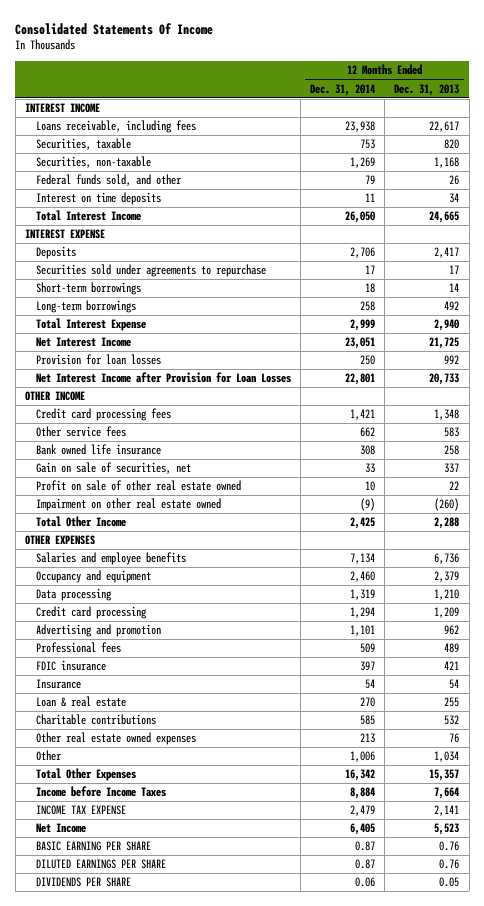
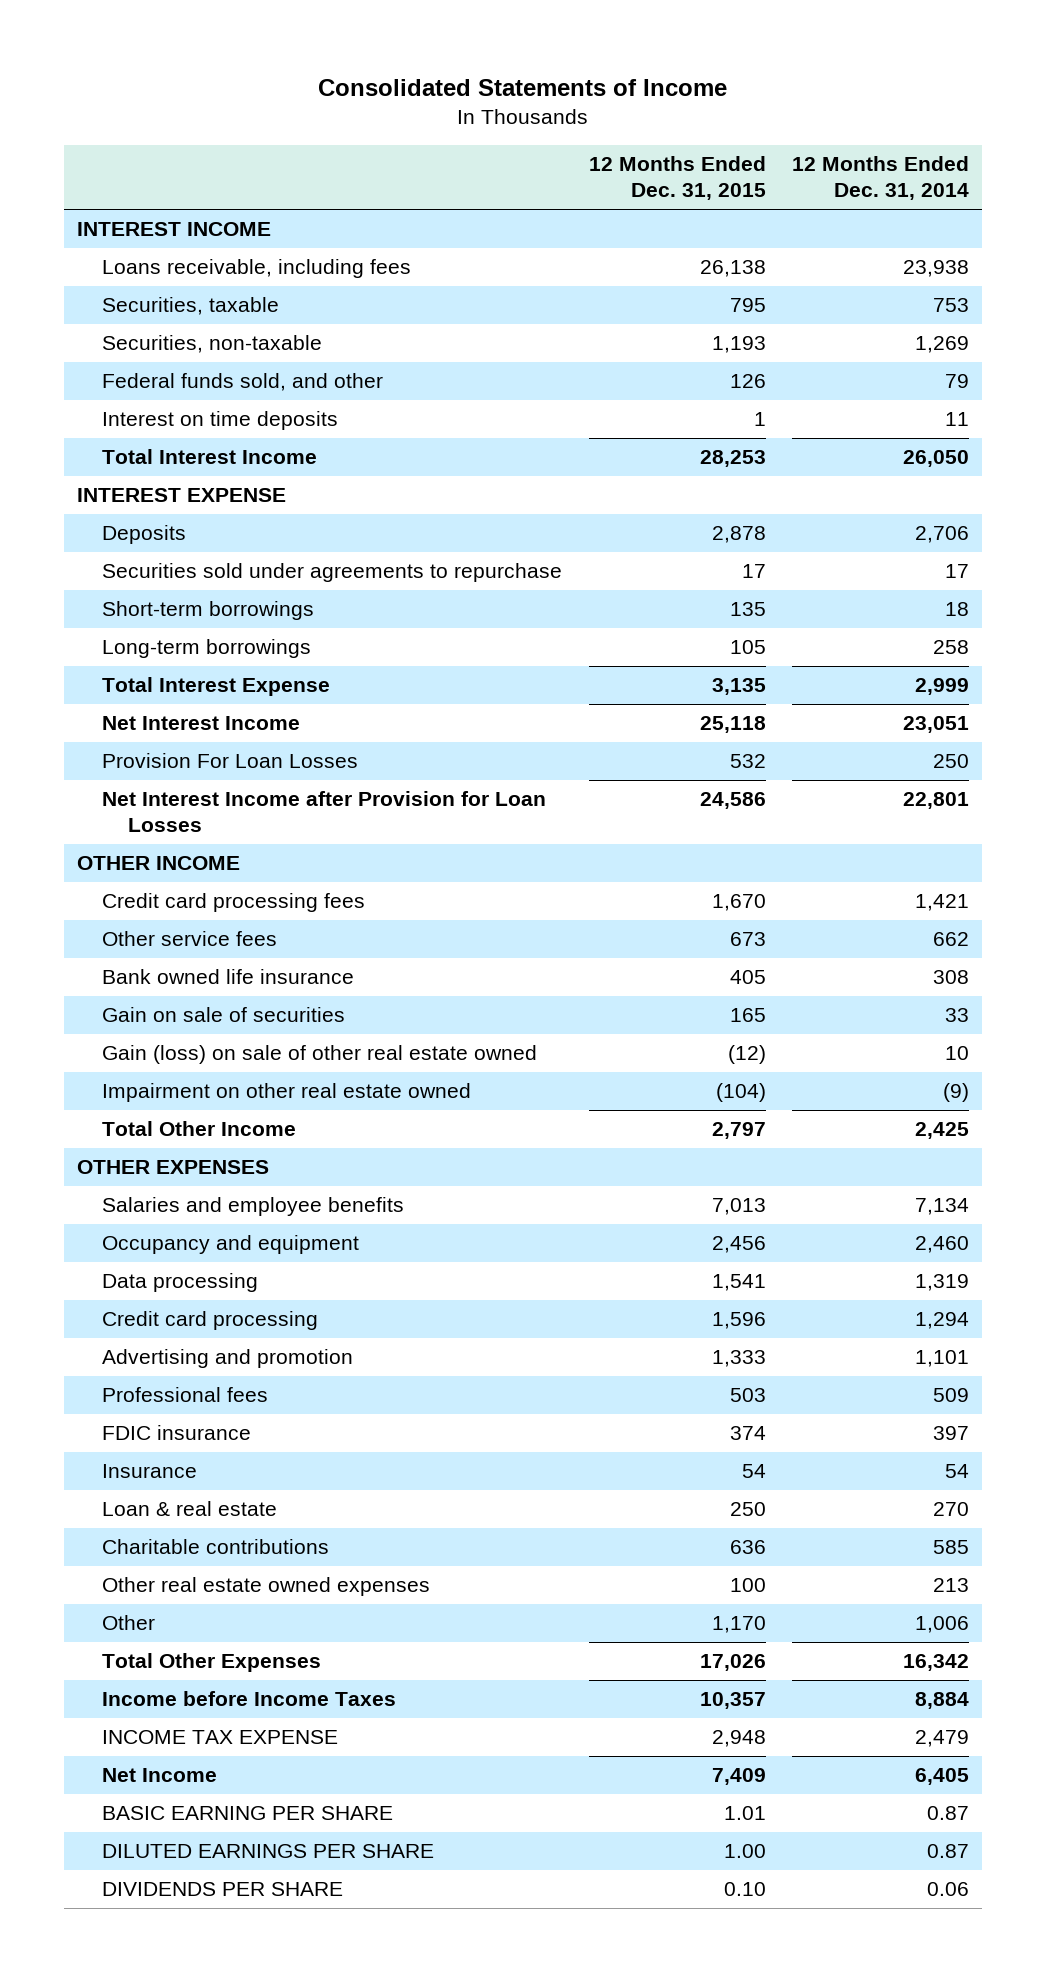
- Consolidated Statements Of Income
+ Consolidated Statements of Income
- | 12 Months Ended Dec. 31, 2014 | 12 Months Ended Dec. 31, 2013
+ | 12 Months Ended Dec. 31, 2015 | 12 Months Ended Dec. 31, 2014
- Provision for loan losses | 250 | 992
+ Provision For Loan Losses | 532 | 250
- Gain on sale of securities, net | 33 | 337
- Profit on sale of other real estate owned | 10 | 22
+ Gain on sale of securities | 165 | 33
+ Gain (loss) on sale of other real estate owned | (12) | 10

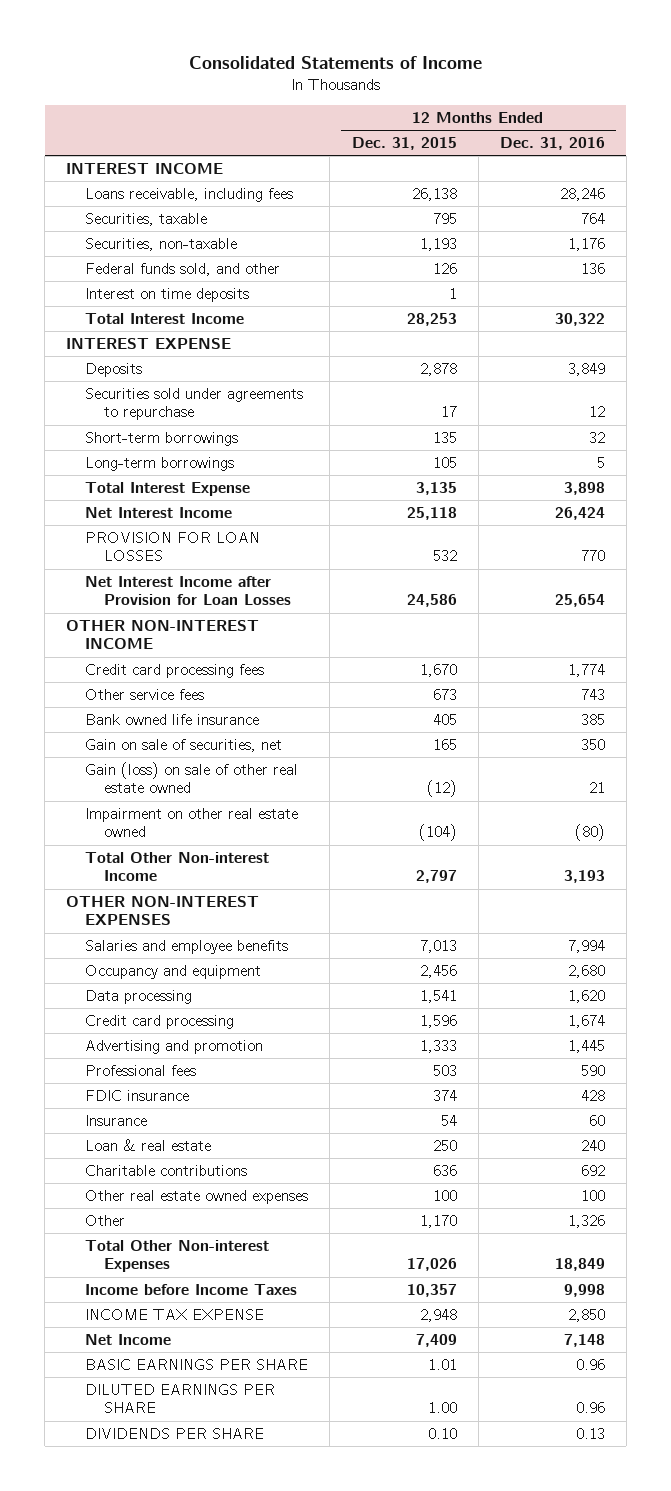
- | 12 Months Ended Dec. 31, 2015 | 12 Months Ended Dec. 31, 2014
+ | 12 Months Ended Dec. 31, 2015 | 12 Months Ended Dec. 31, 2016
- Provision For Loan Losses | 532 | 250
+ PROVISION FOR LOAN LOSSES | 532 | 770
- OTHER INCOME
+ OTHER NON-INTEREST INCOME
- Gain on sale of securities | 165 | 33
+ Gain on sale of securities, net | 165 | 350
- Total Other Income | 2,797 | 2,425
- OTHER EXPENSES
+ Total Other Non-interest Income | 2,797 | 3,193
+ OTHER NON-INTEREST EXPENSES
- Total Other Expenses | 17,026 | 16,342
+ Total Other Non-interest Expenses | 17,026 | 18,849
- BASIC EARNING PER SHARE | 1.01 | 0.87
+ BASIC EARNINGS PER SHARE | 1.01 | 0.96

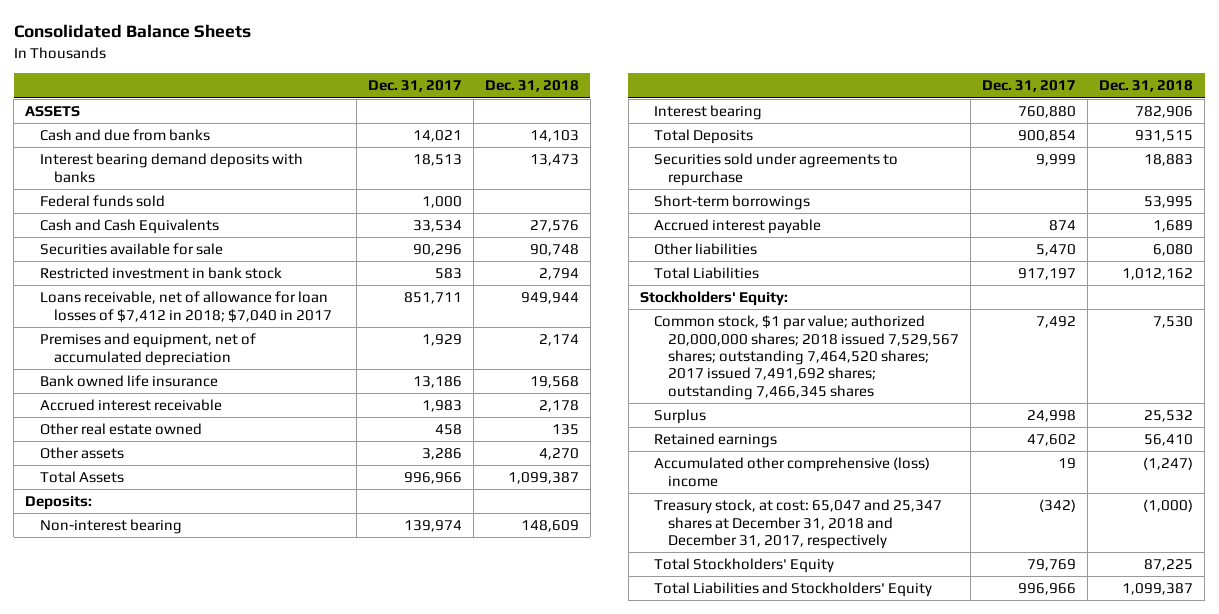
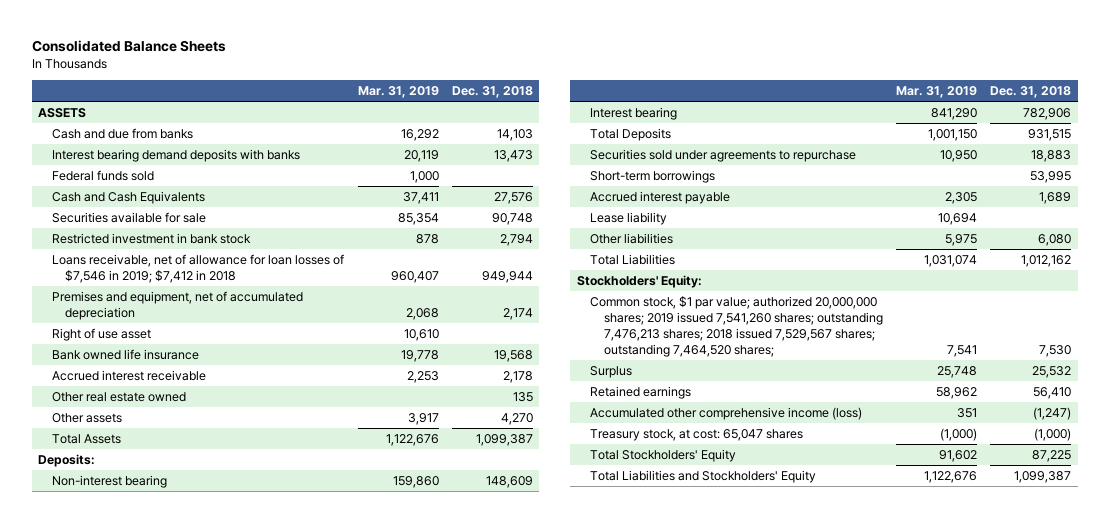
- | Dec. 31, 2017 | Dec. 31, 2018
+ | Mar. 31, 2019 | Dec. 31, 2018
- Loans receivable, net of allowance for loan losses of $7,412 in 2018; $7,040 in 2017 | 851,711 | 949,944
+ Loans receivable, net of allowance for loan losses of $7,546 in 2019; $7,412 in 2018 | 960,407 | 949,944
+ Right of use asset | 10,610 |
+ Lease liability | 10,694 |
- Common stock, $1 par value; authorized 20,000,000 shares; 2018 issued 7,529,567 shares; outstanding 7,464,520 shares; 2017 issued 7,491,692 shares; outstanding 7,466,345 shares | 7,492 | 7,530
+ Common stock, $1 par value; authorized 20,000,000 shares; 2019 issued 7,541,260 shares; outstanding 7,476,213 shares; 2018 issued 7,529,567 shares; outstanding 7,464,520 shares; | 7,541 | 7,530
- Accumulated other comprehensive (loss) income | 19 | (1,247)
- Treasury stock, at cost: 65,047 and 25,347 shares at December 31, 2018 and December 31, 2017, respectively | (342) | (1,000)
+ Accumulated other comprehensive income (loss) | 351 | (1,247)
+ Treasury stock, at cost: 65,047 shares | (1,000) | (1,000)

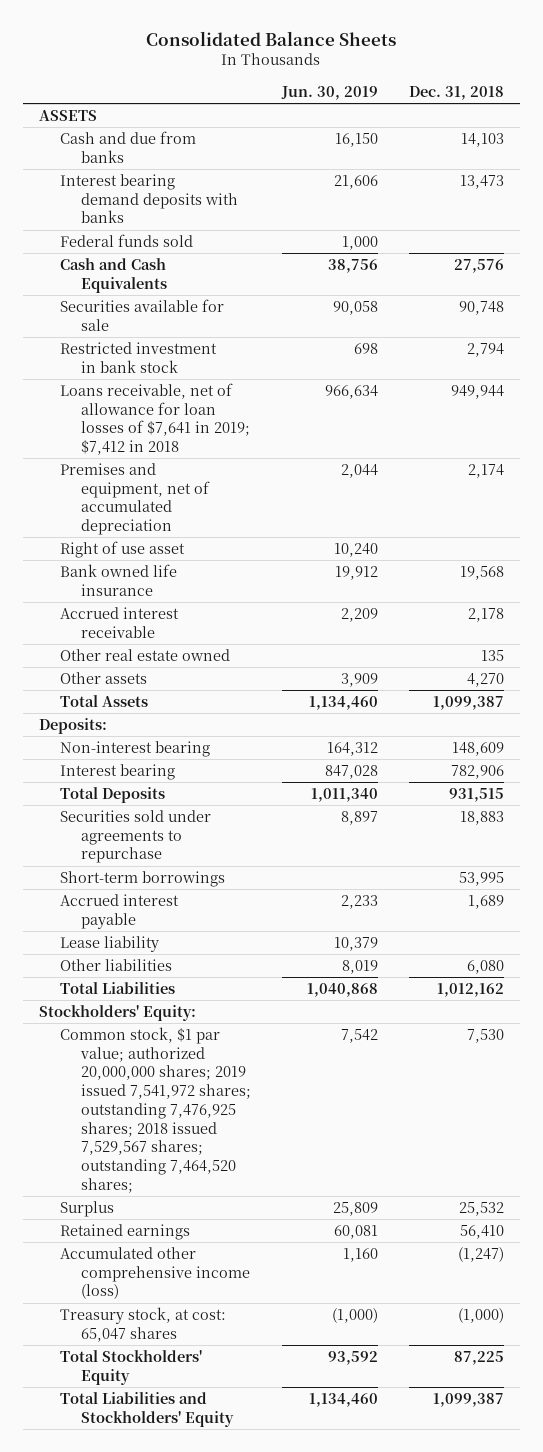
- | Mar. 31, 2019 | Dec. 31, 2018
+ | Jun. 30, 2019 | Dec. 31, 2018
- Loans receivable, net of allowance for loan losses of $7,546 in 2019; $7,412 in 2018 | 960,407 | 949,944
+ Loans receivable, net of allowance for loan losses of $7,641 in 2019; $7,412 in 2018 | 966,634 | 949,944
- Common stock, $1 par value; authorized 20,000,000 shares; 2019 issued 7,541,260 shares; outstanding 7,476,213 shares; 2018 issued 7,529,567 shares; outstanding 7,464,520 shares; | 7,541 | 7,530
+ Common stock, $1 par value; authorized 20,000,000 shares; 2019 issued 7,541,972 shares; outstanding 7,476,925 shares; 2018 issued 7,529,567 shares; outstanding 7,464,520 shares; | 7,542 | 7,530

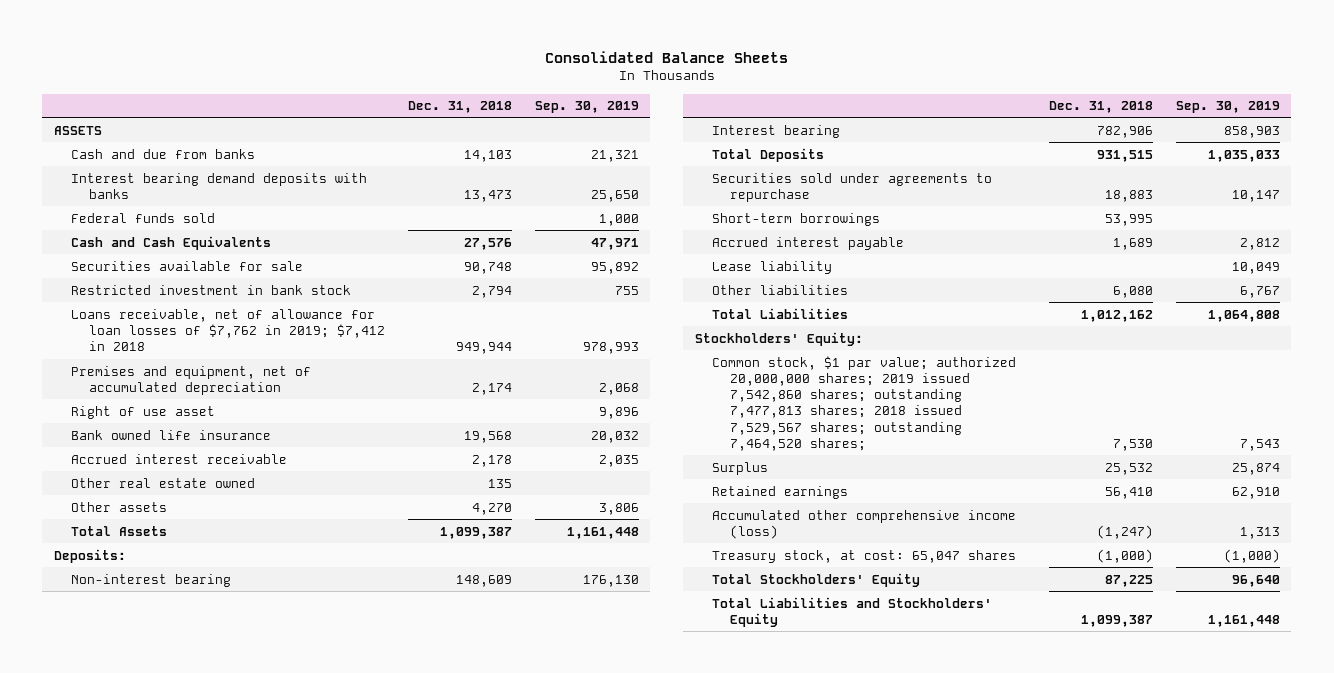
- | Jun. 30, 2019 | Dec. 31, 2018
+ | Dec. 31, 2018 | Sep. 30, 2019
- Loans receivable, net of allowance for loan losses of $7,641 in 2019; $7,412 in 2018 | 966,634 | 949,944
+ Loans receivable, net of allowance for loan losses of $7,762 in 2019; $7,412 in 2018 | 949,944 | 978,993
- Common stock, $1 par value; authorized 20,000,000 shares; 2019 issued 7,541,972 shares; outstanding 7,476,925 shares; 2018 issued 7,529,567 shares; outstanding 7,464,520 shares; | 7,542 | 7,530
+ Common stock, $1 par value; authorized 20,000,000 shares; 2019 issued 7,542,860 shares; outstanding 7,477,813 shares; 2018 issued 7,529,567 shares; outstanding 7,464,520 shares; | 7,530 | 7,543

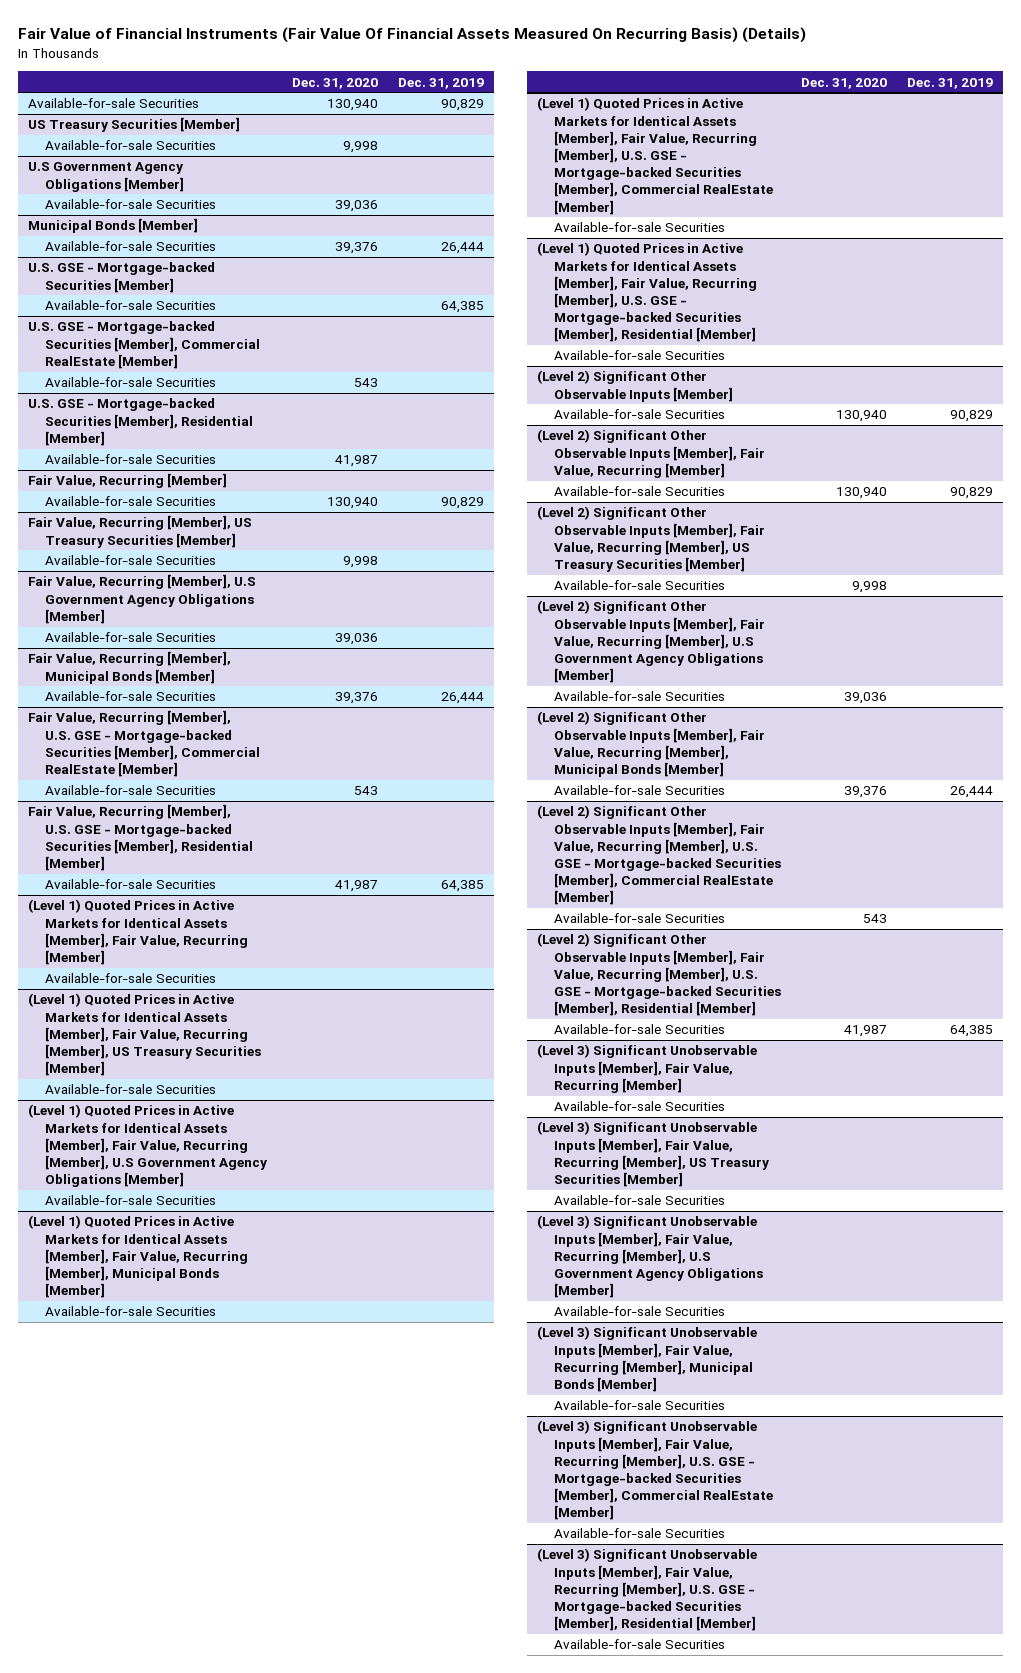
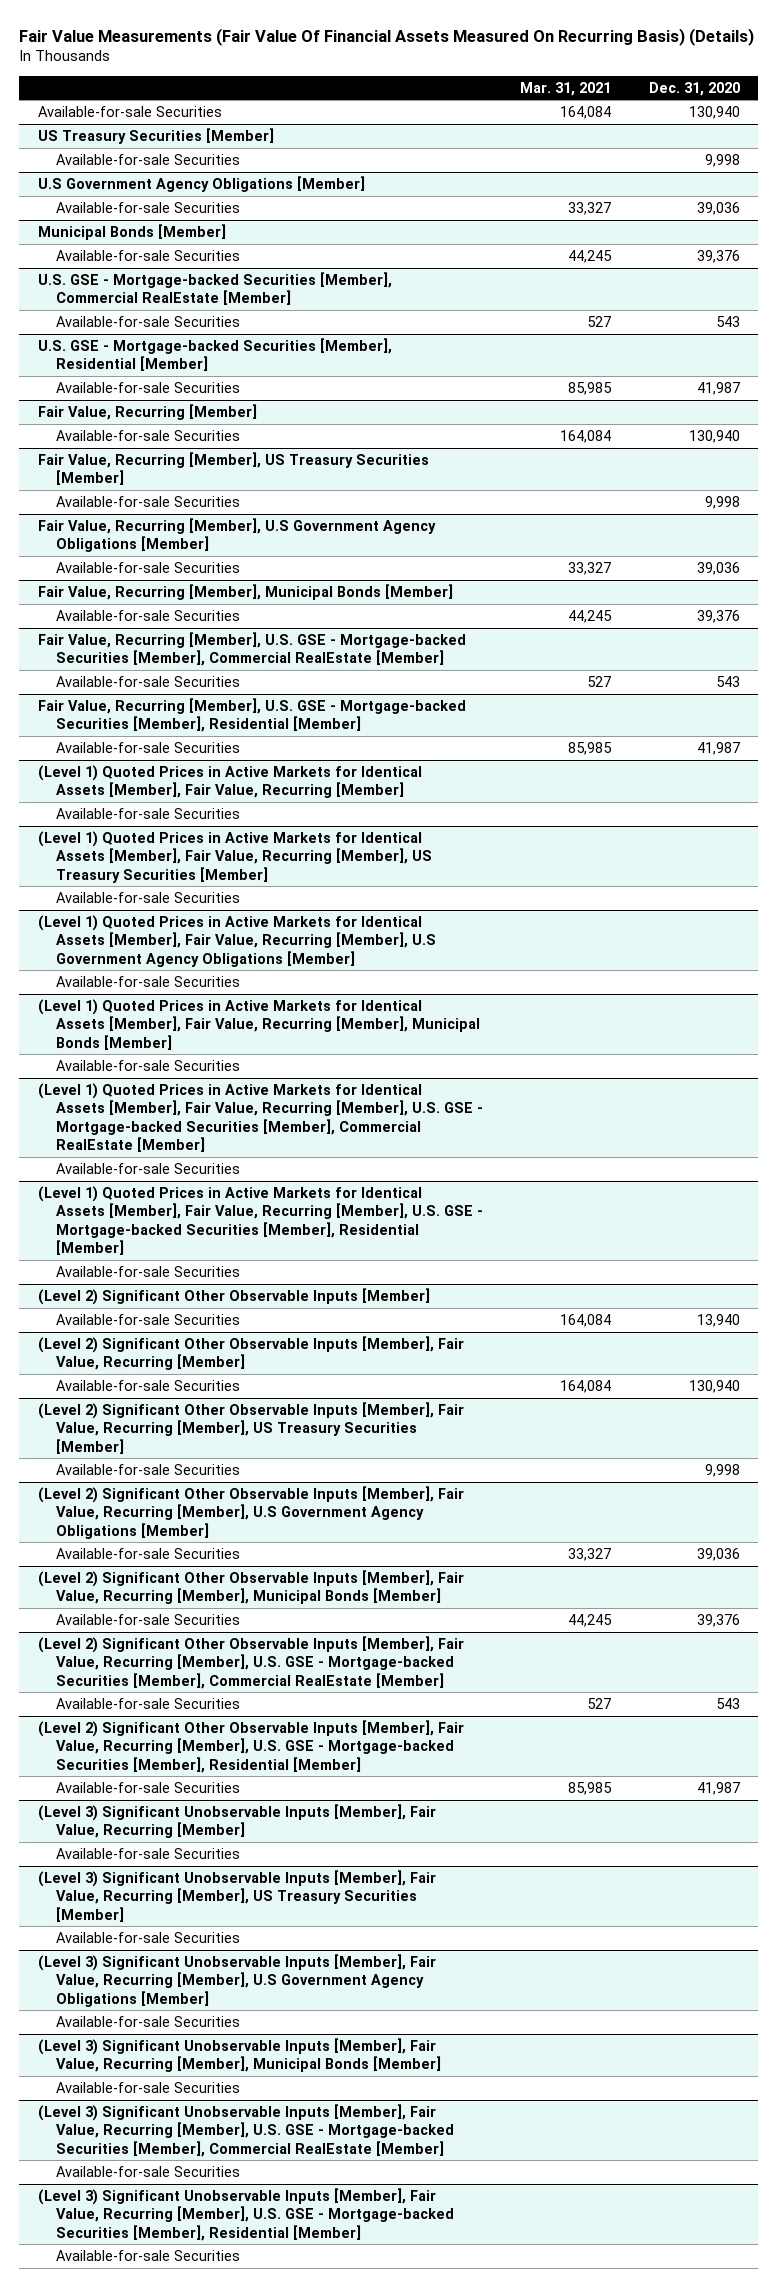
- Fair Value of Financial Instruments (Fair Value Of Financial Assets Measured On Recurring Basis) (Details)
+ Fair Value Measurements (Fair Value Of Financial Assets Measured On Recurring Basis) (Details)
- | Dec. 31, 2020 | Dec. 31, 2019
+ | Mar. 31, 2021 | Dec. 31, 2020
- U.S. GSE - Mortgage-backed Securities [Member]
- Available-for-sale Securities | | 64,385
@ (Level 2) Significant Other Observable Inputs [Member]
- Available-for-sale Securities | 130,940 | 90,829
+ Available-for-sale Securities | 164,084 | 13,940

